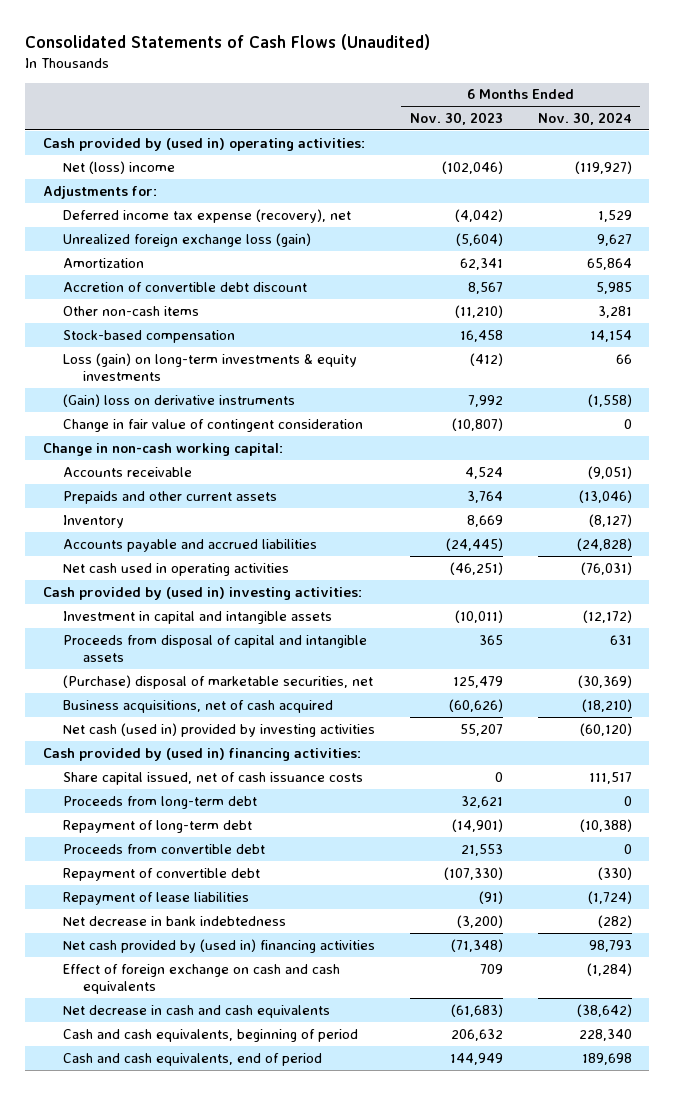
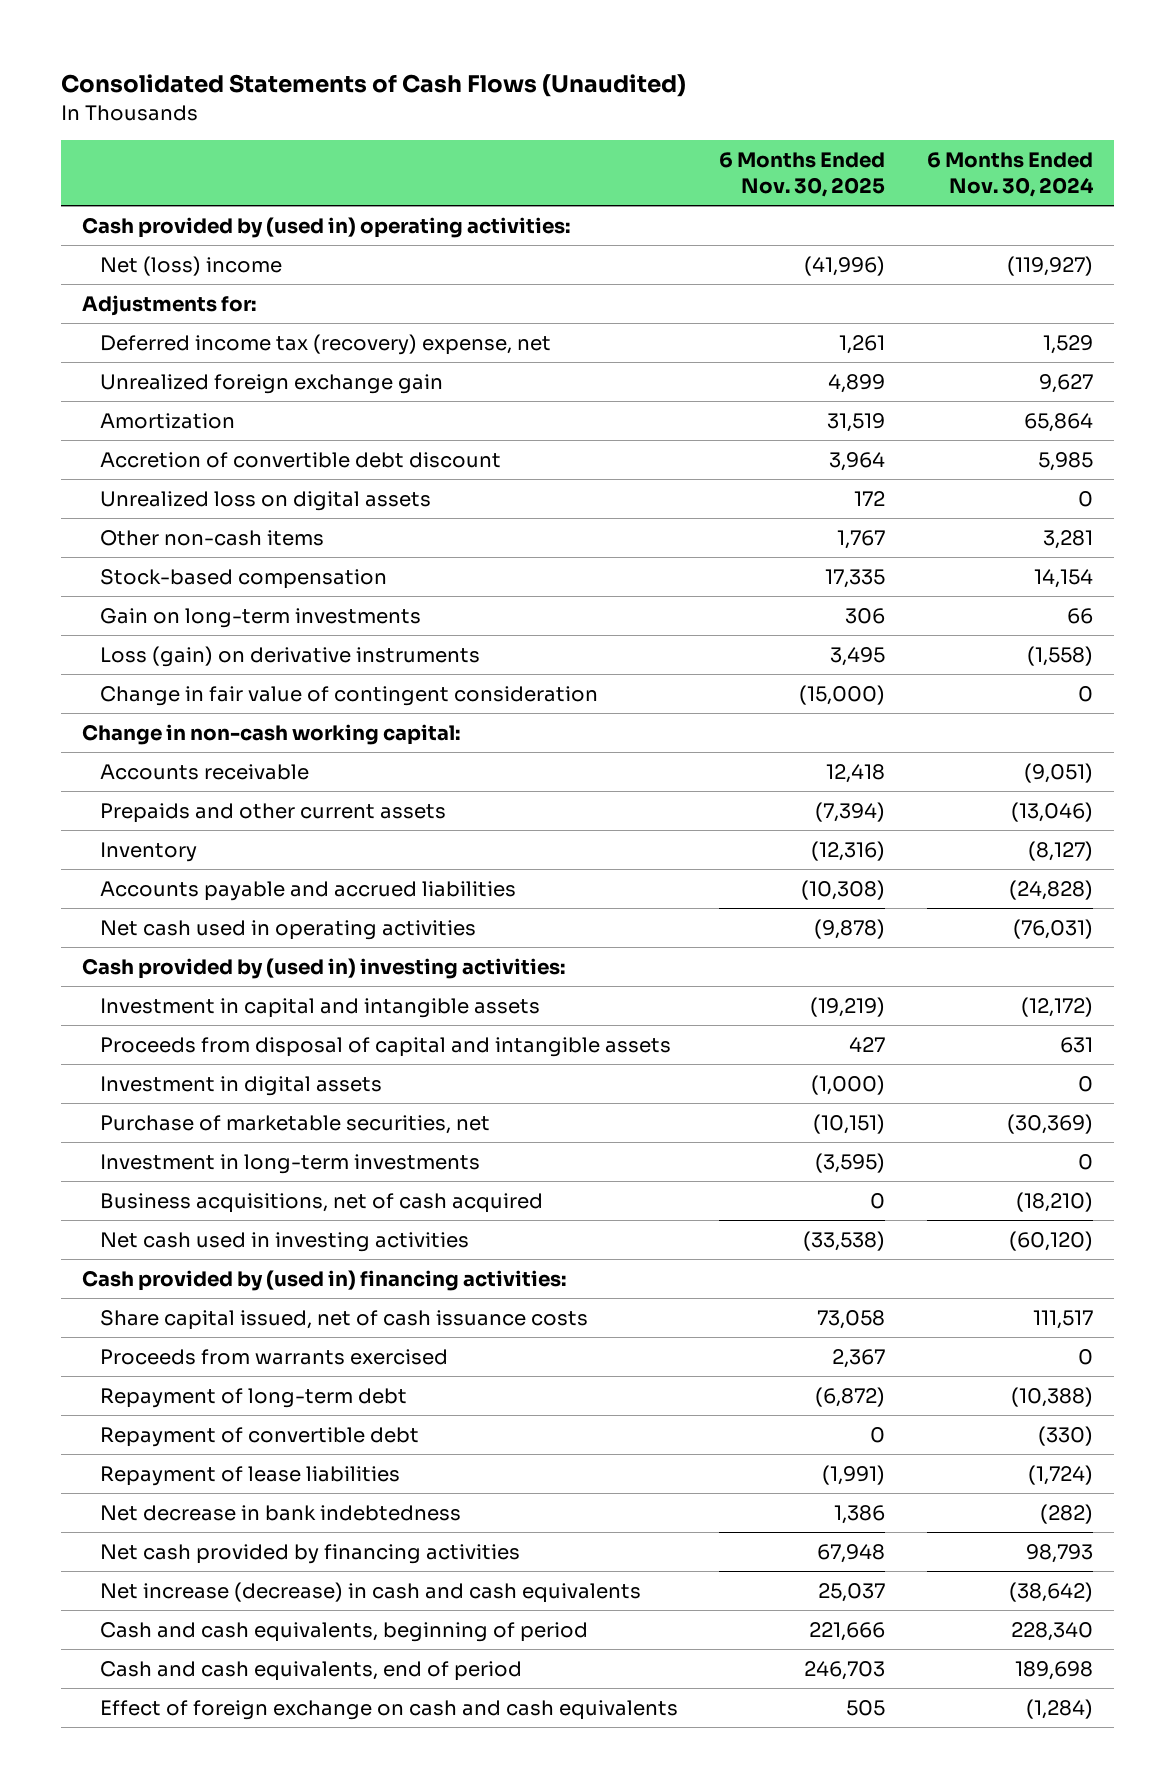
- | 6 Months Ended Nov. 30, 2023 | 6 Months Ended Nov. 30, 2024
+ | 6 Months Ended Nov. 30, 2025 | 6 Months Ended Nov. 30, 2024
- Deferred income tax expense (recovery), net | (4,042) | 1,529
- Unrealized foreign exchange loss (gain) | (5,604) | 9,627
+ Deferred income tax (recovery) expense, net | 1,261 | 1,529
+ Unrealized foreign exchange gain | 4,899 | 9,627
+ Unrealized loss on digital assets | 172 | 0
- Loss (gain) on long-term investments & equity investments | (412) | 66
- (Gain) loss on derivative instruments | 7,992 | (1,558)
+ Gain on long-term investments | 306 | 66
+ Loss (gain) on derivative instruments | 3,495 | (1,558)
- (Purchase) disposal of marketable securities, net | 125,479 | (30,369)
+ Investment in digital assets | (1,000) | 0
+ Purchase of marketable securities, net | (10,151) | (30,369)
+ Investment in long-term investments | (3,595) | 0
- Net cash (used in) provided by investing activities | 55,207 | (60,120)
+ Net cash used in investing activities | (33,538) | (60,120)
- Proceeds from long-term debt | 32,621 | 0
+ Proceeds from warrants exercised | 2,367 | 0
- Proceeds from convertible debt | 21,553 | 0
- Net cash provided by (used in) financing activities | (71,348) | 98,793
- Net decrease in cash and cash equivalents | (61,683) | (38,642)
+ Net cash provided by financing activities | 67,948 | 98,793
+ Net increase (decrease) in cash and cash equivalents | 25,037 | (38,642)
moved down: Effect of foreign exchange on cash and cash equivalents | 505 | (1,284)

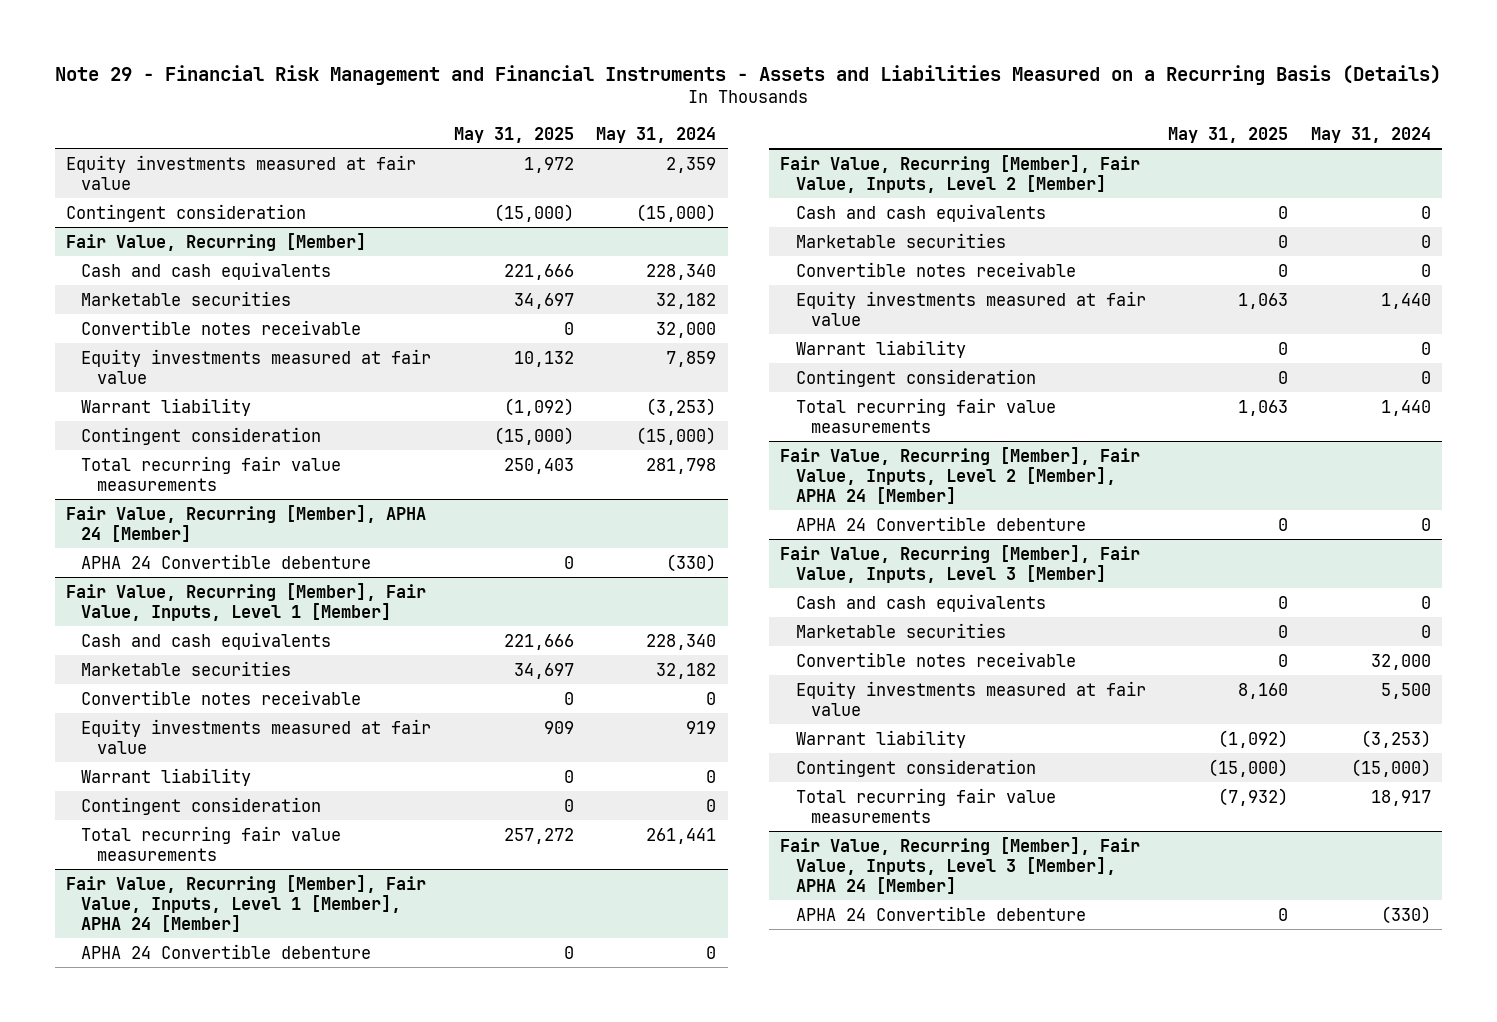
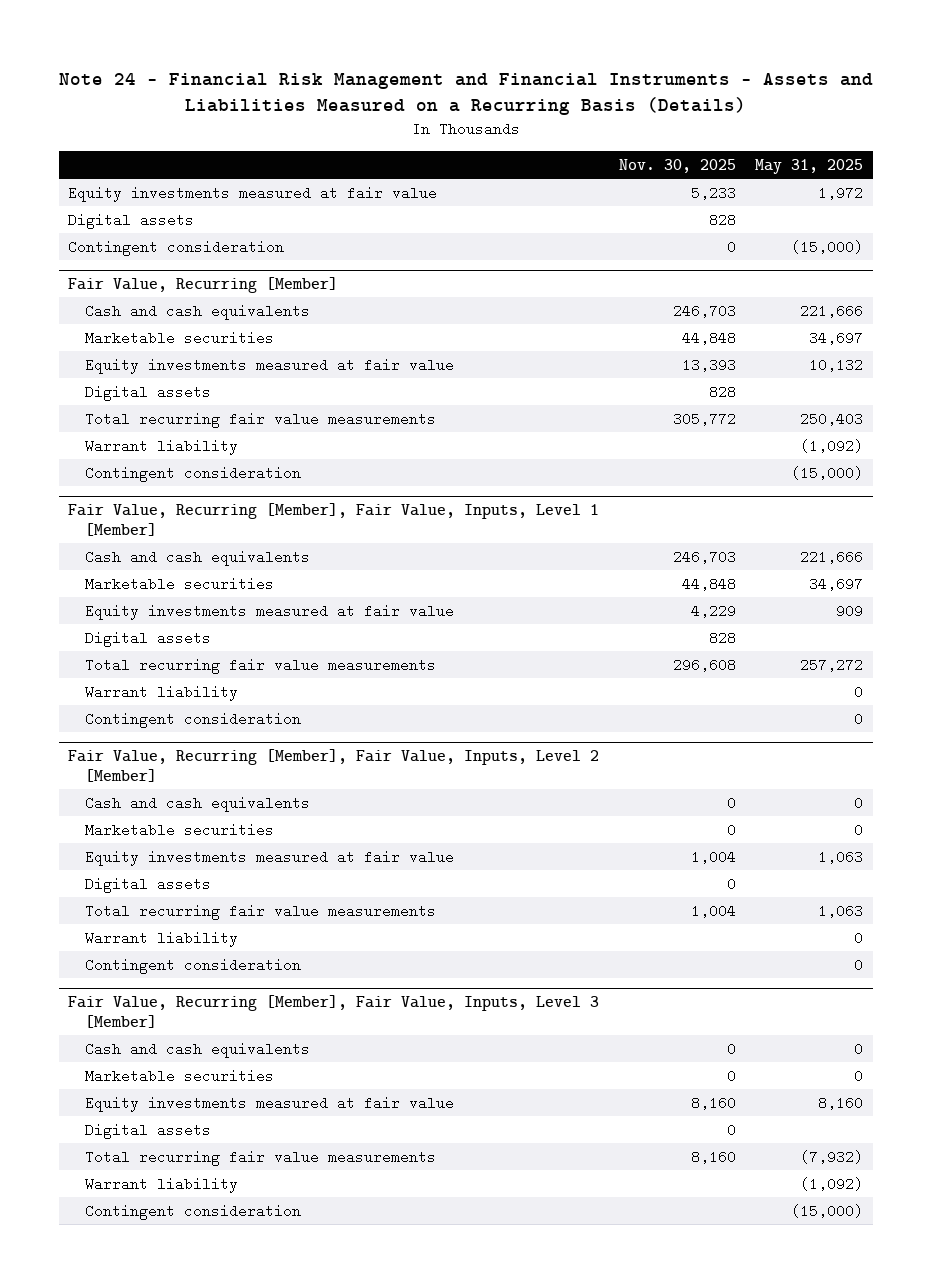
- Note 29 - Financial Risk Management and Financial Instruments - Assets and Liabilities Measured on a Recurring Basis (Details)
+ Note 24 - Financial Risk Management and Financial Instruments - Assets and Liabilities Measured on a Recurring Basis (Details)
- | May 31, 2025 | May 31, 2024
+ | Nov. 30, 2025 | May 31, 2025
+ Digital assets | 828 |
@ Fair Value, Recurring [Member]
- Convertible notes receivable | 0 | 32,000
+ Digital assets | 828 |
moved up: Total recurring fair value measurements | 305,772 | 250,403
- Fair Value, Recurring [Member], APHA 24 [Member]
- APHA 24 Convertible debenture | 0 | (330)
@ Fair Value, Recurring [Member], Fair Value, Inputs, Level 1 [Member]
- Convertible notes receivable | 0 | 0
+ Digital assets | 828 |
moved up: Total recurring fair value measurements | 296,608 | 257,272
- Fair Value, Recurring [Member], Fair Value, Inputs, Level 1 [Member], APHA 24 [Member]
- APHA 24 Convertible debenture | 0 | 0
@ Fair Value, Recurring [Member], Fair Value, Inputs, Level 2 [Member]
- Convertible notes receivable | 0 | 0
+ Digital assets | 0 |
moved up: Total recurring fair value measurements | 1,004 | 1,063
- Fair Value, Recurring [Member], Fair Value, Inputs, Level 2 [Member], APHA 24 [Member]
- APHA 24 Convertible debenture | 0 | 0
@ Fair Value, Recurring [Member], Fair Value, Inputs, Level 3 [Member]
- Convertible notes receivable | 0 | 32,000
+ Digital assets | 0 |
moved up: Total recurring fair value measurements | 8,160 | (7,932)
- Fair Value, Recurring [Member], Fair Value, Inputs, Level 3 [Member], APHA 24 [Member]
- APHA 24 Convertible debenture | 0 | (330)

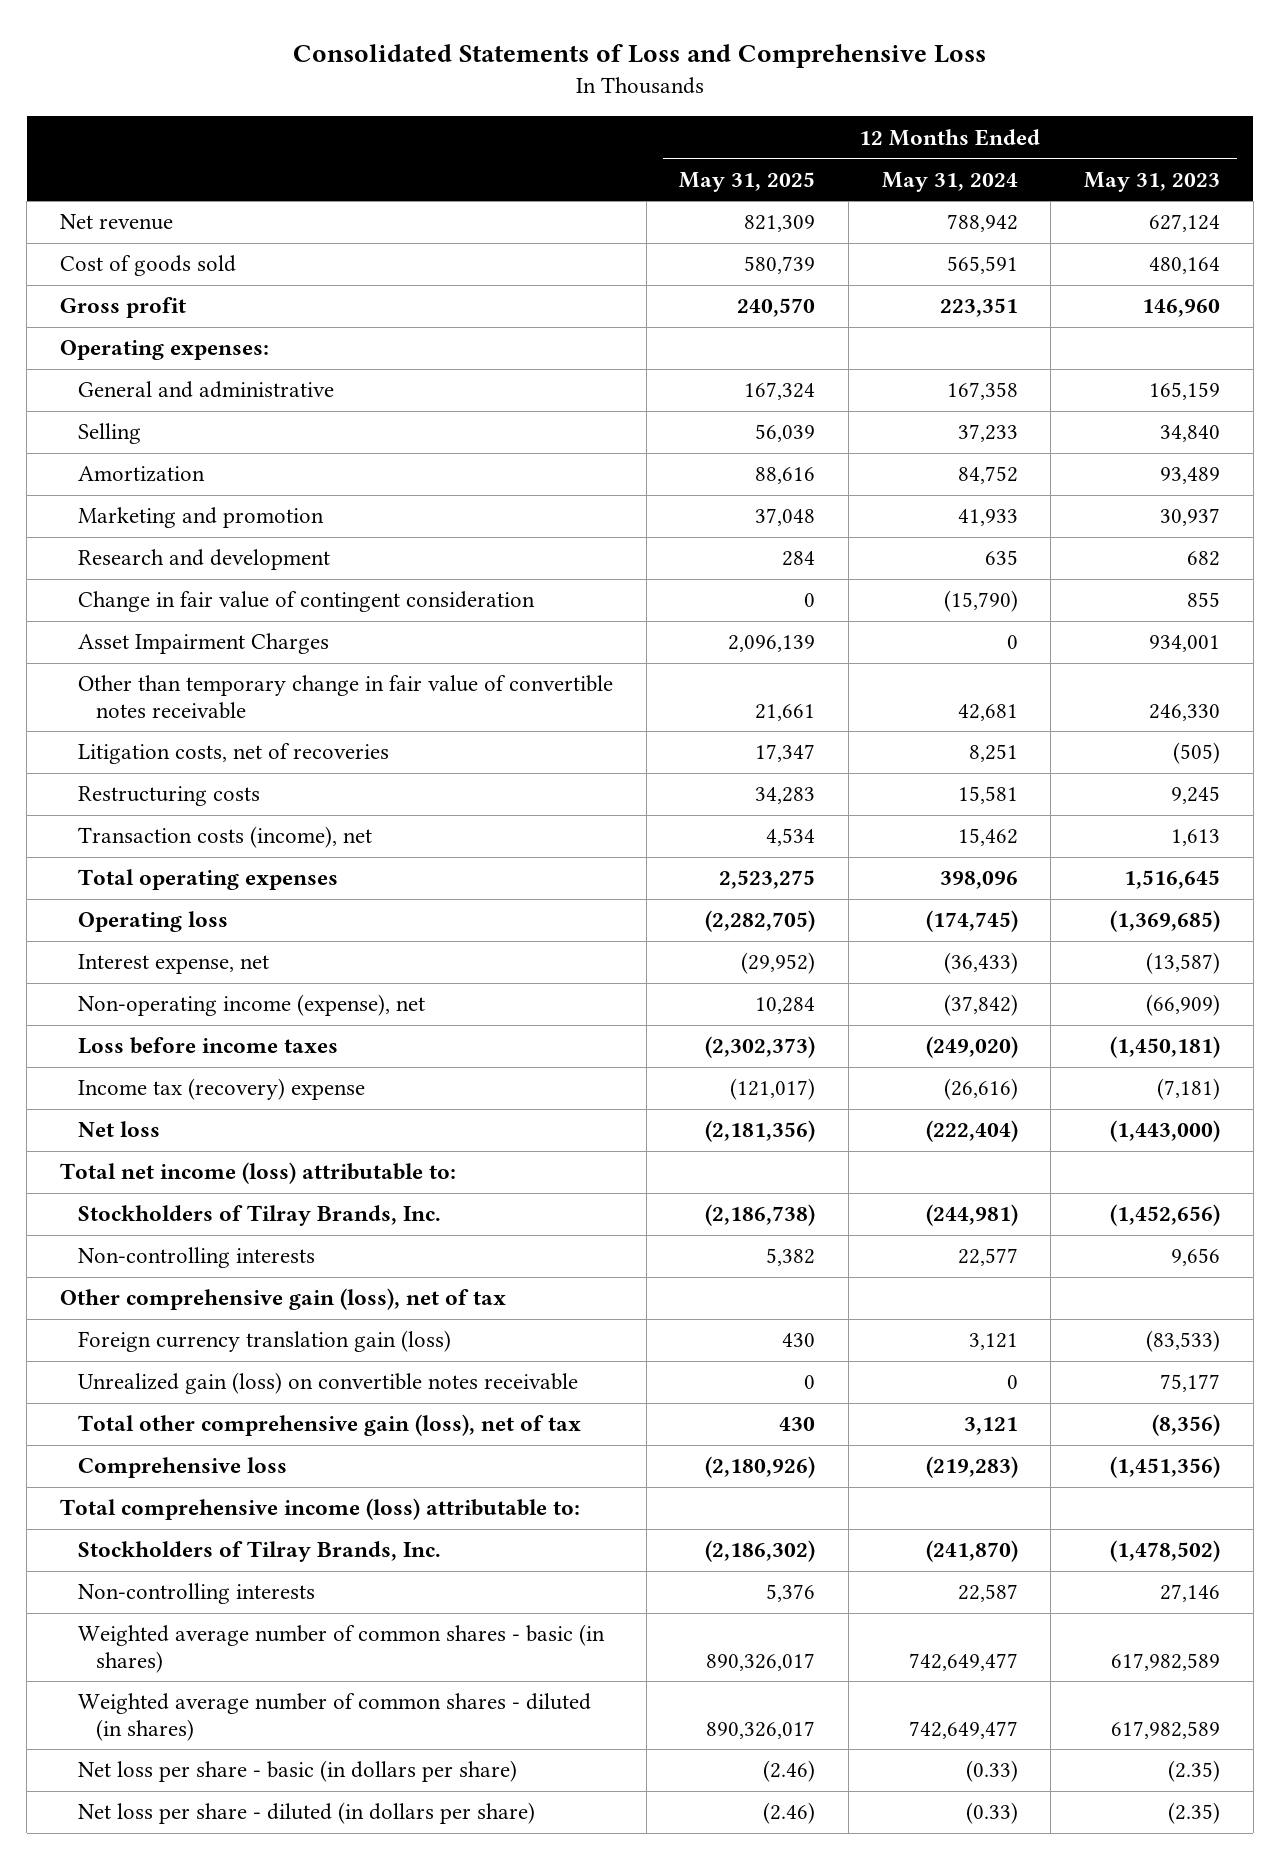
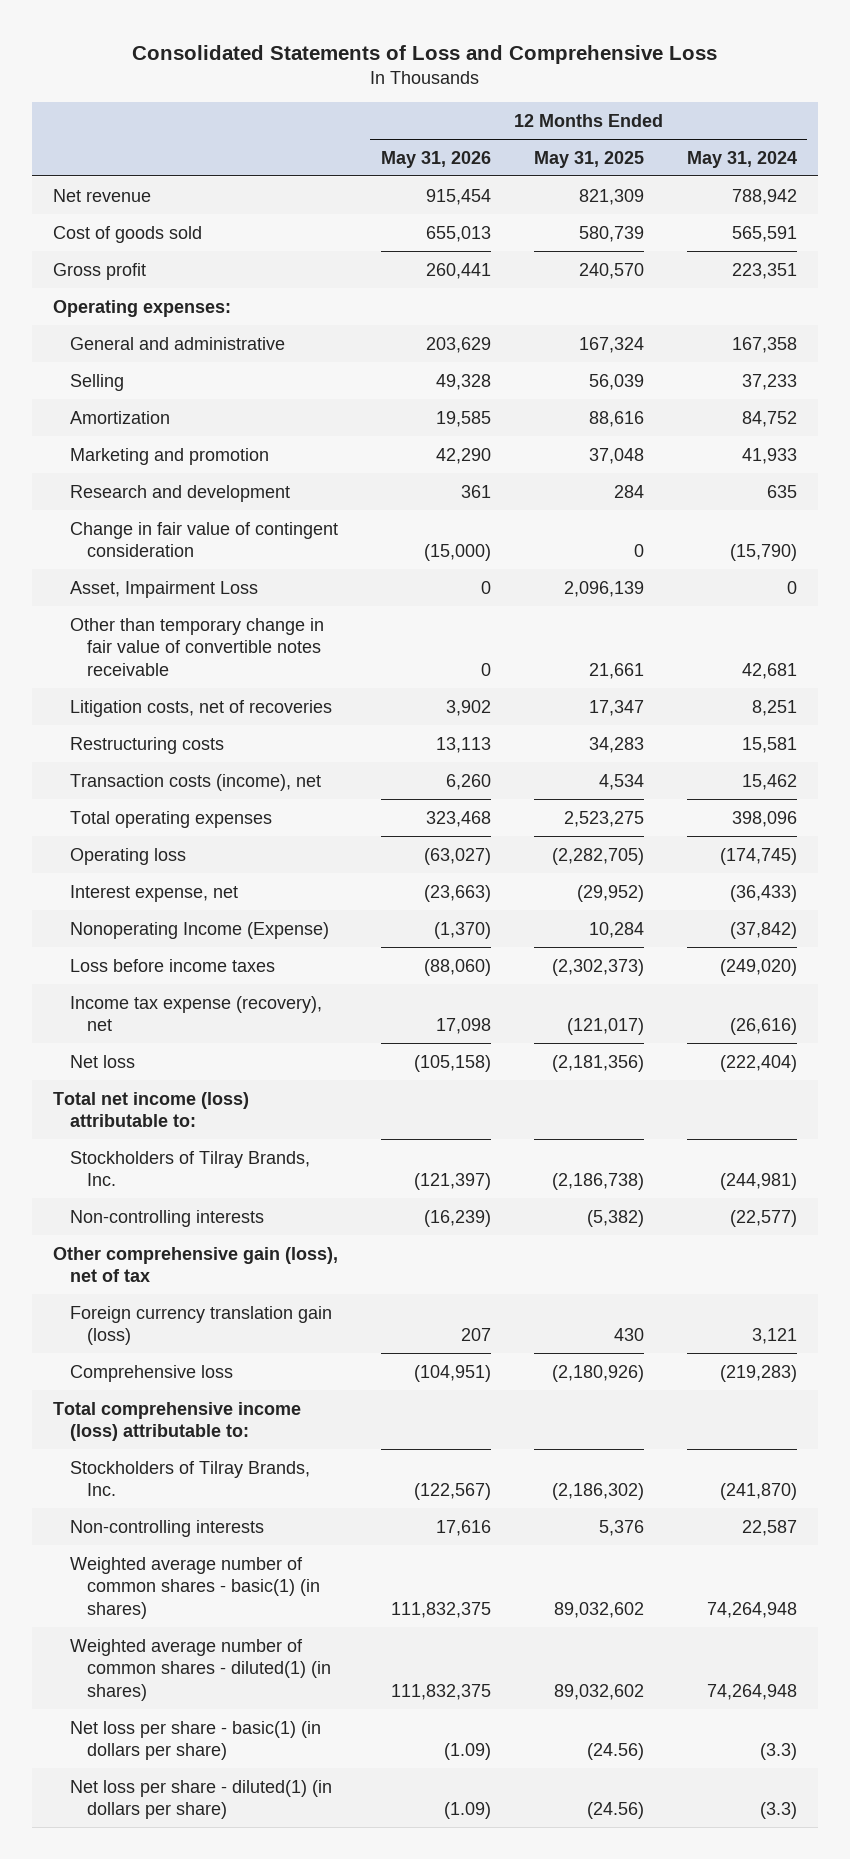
- | 12 Months Ended May 31, 2025 | 12 Months Ended May 31, 2024 | 12 Months Ended May 31, 2023
+ | 12 Months Ended May 31, 2026 | 12 Months Ended May 31, 2025 | 12 Months Ended May 31, 2024
- Asset Impairment Charges | 2,096,139 | 0 | 934,001
+ Asset, Impairment Loss | 0 | 2,096,139 | 0
- Non-operating income (expense), net | 10,284 | (37,842) | (66,909)
+ Nonoperating Income (Expense) | (1,370) | 10,284 | (37,842)
- Income tax (recovery) expense | (121,017) | (26,616) | (7,181)
+ Income tax expense (recovery), net | 17,098 | (121,017) | (26,616)
- Non-controlling interests | 5,382 | 22,577 | 9,656
+ Non-controlling interests | (16,239) | (5,382) | (22,577)
- Unrealized gain (loss) on convertible notes receivable | 0 | 0 | 75,177
- Total other comprehensive gain (loss), net of tax | 430 | 3,121 | (8,356)
- Weighted average number of common shares - basic (in shares) | 890,326,017 | 742,649,477 | 617,982,589
- Weighted average number of common shares - diluted (in shares) | 890,326,017 | 742,649,477 | 617,982,589
- Net loss per share - basic (in dollars per share) | (2.46) | (0.33) | (2.35)
- Net loss per share - diluted (in dollars per share) | (2.46) | (0.33) | (2.35)
+ Weighted average number of common shares - basic(1) (in shares) | 111,832,375 | 89,032,602 | 74,264,948
+ Weighted average number of common shares - diluted(1) (in shares) | 111,832,375 | 89,032,602 | 74,264,948
+ Net loss per share - basic(1) (in dollars per share) | (1.09) | (24.56) | (3.3)
+ Net loss per share - diluted(1) (in dollars per share) | (1.09) | (24.56) | (3.3)

